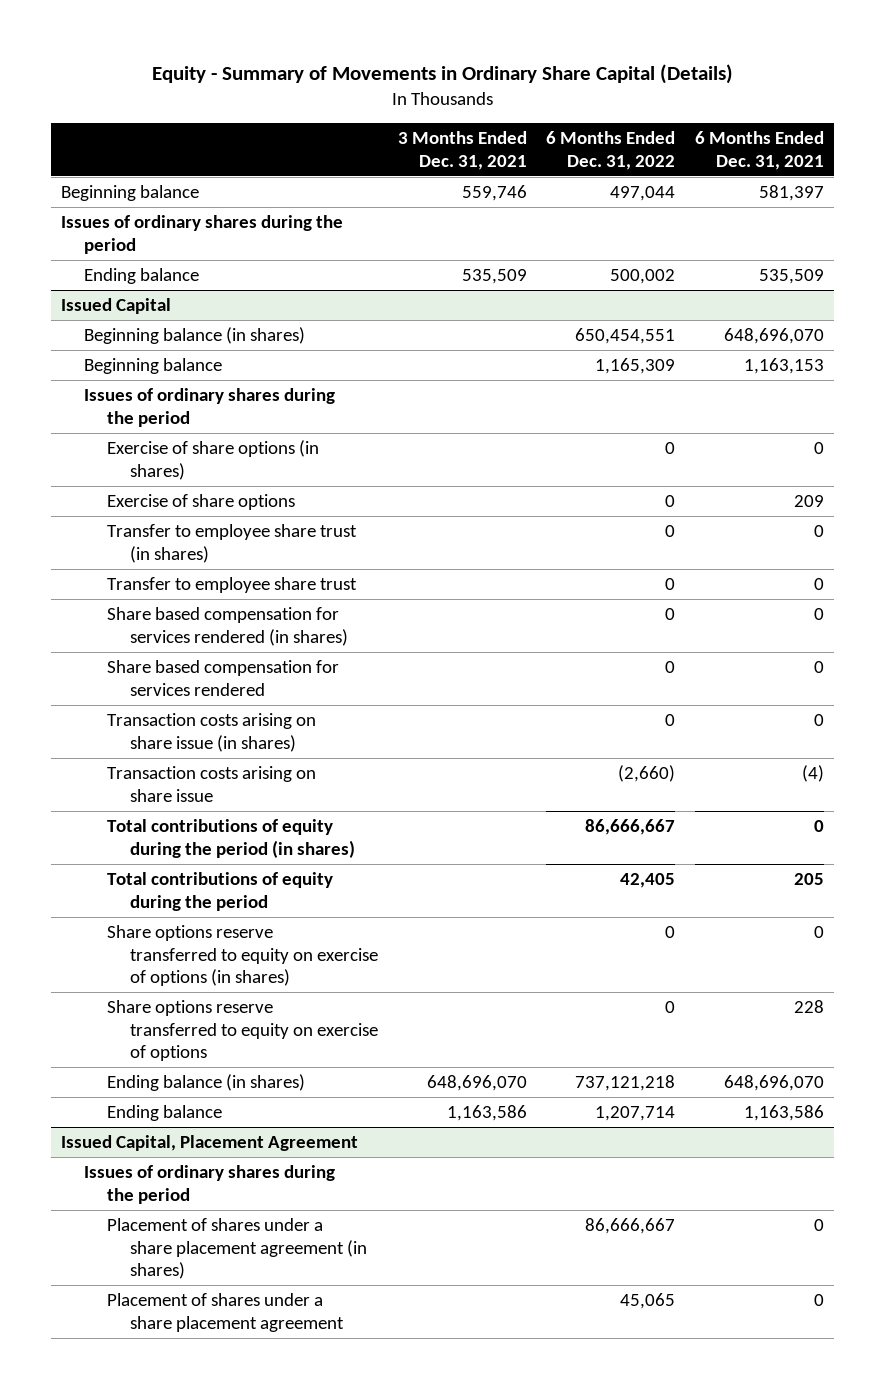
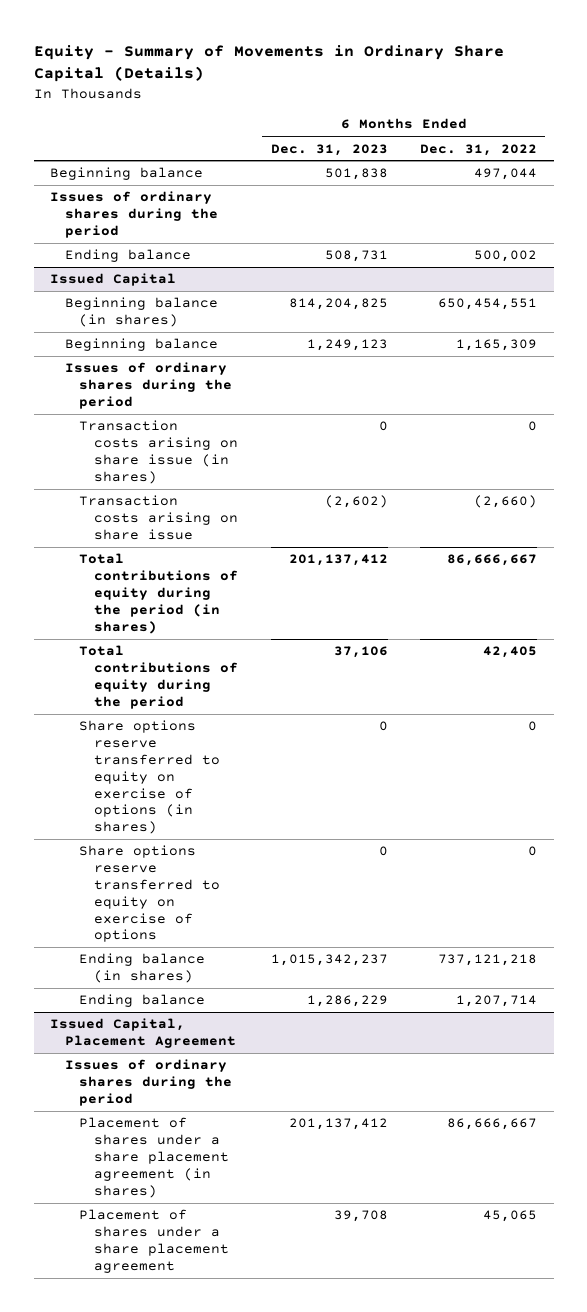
- | 3 Months Ended Dec. 31, 2021 | 6 Months Ended Dec. 31, 2022 | 6 Months Ended Dec. 31, 2021
+ | 6 Months Ended Dec. 31, 2023 | 6 Months Ended Dec. 31, 2022
@ Issued Capital
- Exercise of share options (in shares) | | 0 | 0
- Exercise of share options | | 0 | 209
- Transfer to employee share trust (in shares) | | 0 | 0
- Transfer to employee share trust | | 0 | 0
- Share based compensation for services rendered (in shares) | | 0 | 0
- Share based compensation for services rendered | | 0 | 0

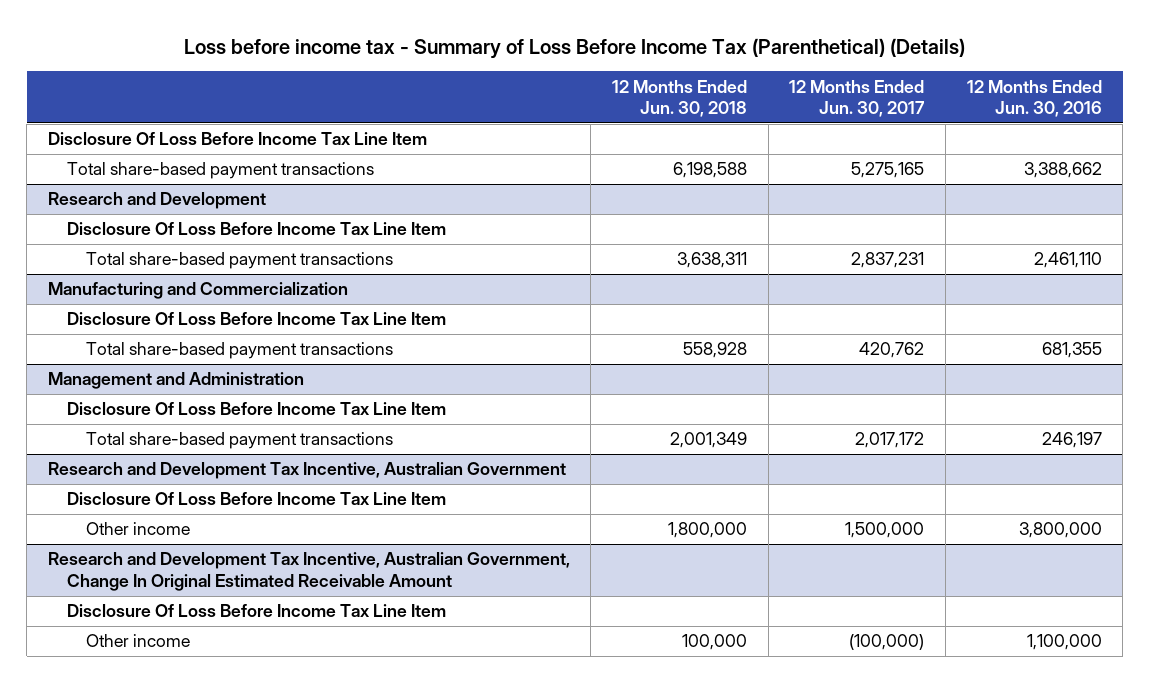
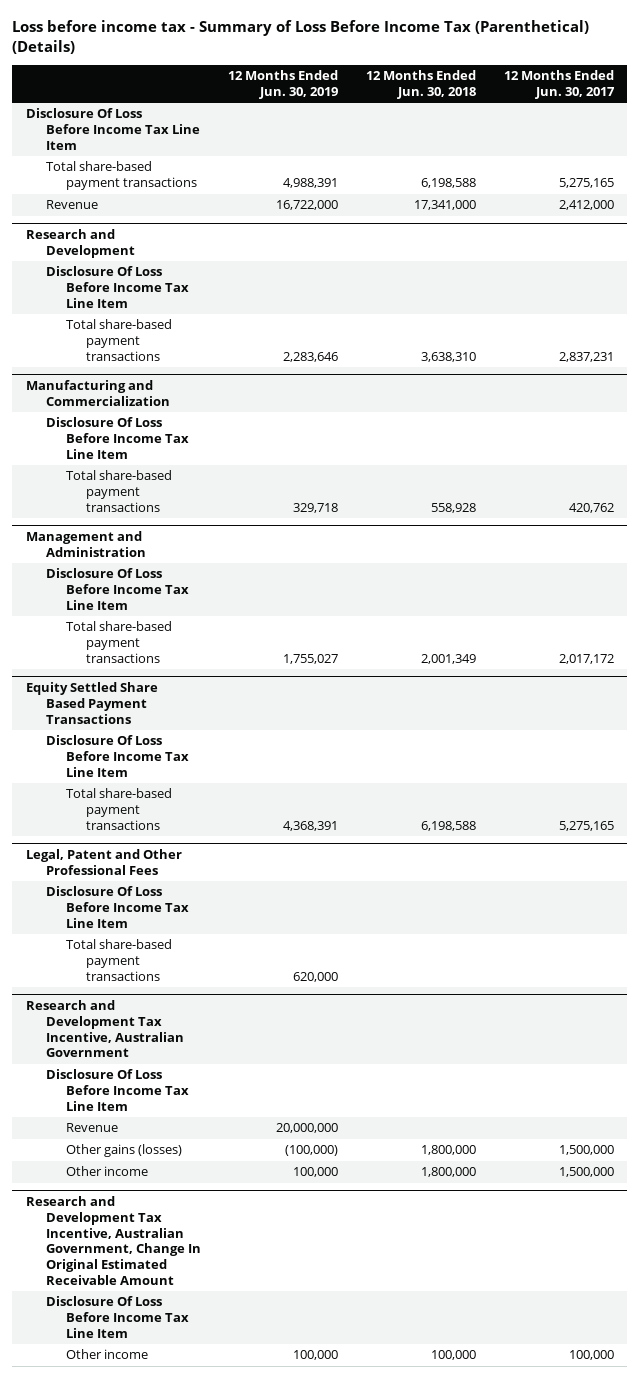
- | 12 Months Ended Jun. 30, 2018 | 12 Months Ended Jun. 30, 2017 | 12 Months Ended Jun. 30, 2016
+ | 12 Months Ended Jun. 30, 2019 | 12 Months Ended Jun. 30, 2018 | 12 Months Ended Jun. 30, 2017
+ Revenue | 16,722,000 | 17,341,000 | 2,412,000
@ Research and Development
- Total share-based payment transactions | 3,638,311 | 2,837,231 | 2,461,110
+ Total share-based payment transactions | 2,283,646 | 3,638,310 | 2,837,231
+ Equity Settled Share Based Payment Transactions
+ Disclosure Of Loss Before Income Tax Line Item
+ Total share-based payment transactions | 4,368,391 | 6,198,588 | 5,275,165
+ Legal, Patent and Other Professional Fees
+ Disclosure Of Loss Before Income Tax Line Item
+ Total share-based payment transactions | 620,000 | |
@ Research and Development Tax Incentive, Australian Government
+ Revenue | 20,000,000 | |
+ Other gains (losses) | (100,000) | 1,800,000 | 1,500,000
@ Research and Development Tax Incentive, Australian Government, Change In Original Estimated Receivable Amount
- Other income | 100,000 | (100,000) | 1,100,000
+ Other income | 100,000 | 100,000 | 100,000

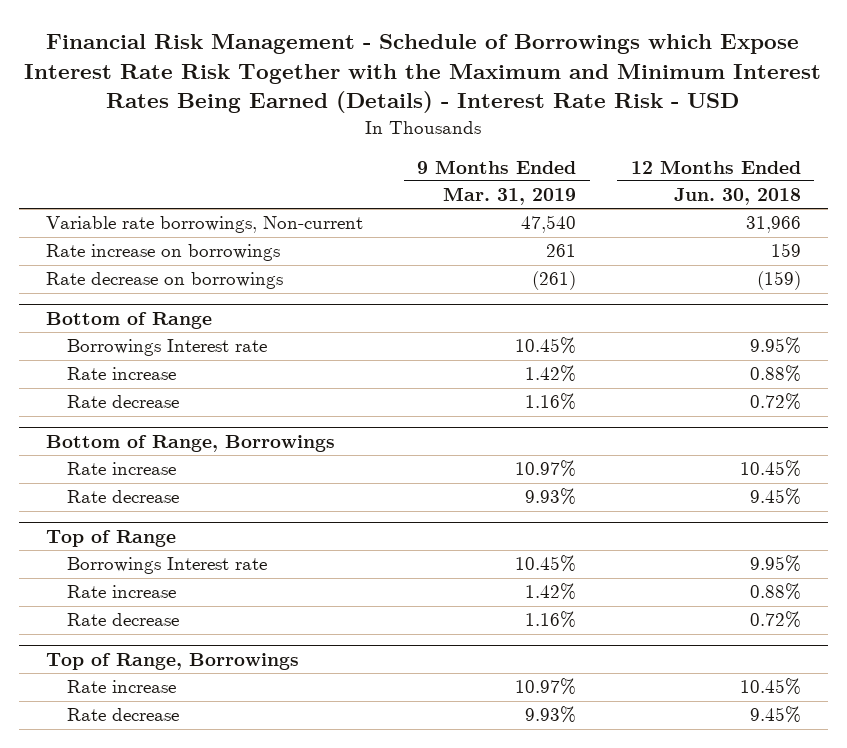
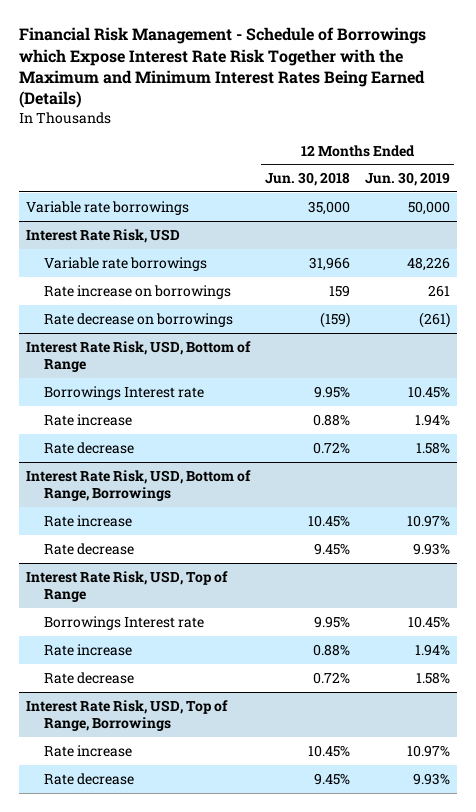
- Financial Risk Management - Schedule of Borrowings which Expose Interest Rate Risk Together with the Maximum and Minimum Interest Rates Being Earned (Details) - Interest Rate Risk - USD
+ Financial Risk Management - Schedule of Borrowings which Expose Interest Rate Risk Together with the Maximum and Minimum Interest Rates Being Earned (Details)
- | 9 Months Ended Mar. 31, 2019 | 12 Months Ended Jun. 30, 2018
+ | 12 Months Ended Jun. 30, 2018 | 12 Months Ended Jun. 30, 2019
- Variable rate borrowings, Non-current | 47,540 | 31,966
+ Variable rate borrowings | 35,000 | 50,000
+ Interest Rate Risk, USD
+ Variable rate borrowings | 31,966 | 48,226
- Bottom of Range
+ Interest Rate Risk, USD, Bottom of Range
- Bottom of Range, Borrowings
+ Interest Rate Risk, USD, Bottom of Range, Borrowings
- Top of Range
+ Interest Rate Risk, USD, Top of Range
- Top of Range, Borrowings
+ Interest Rate Risk, USD, Top of Range, Borrowings

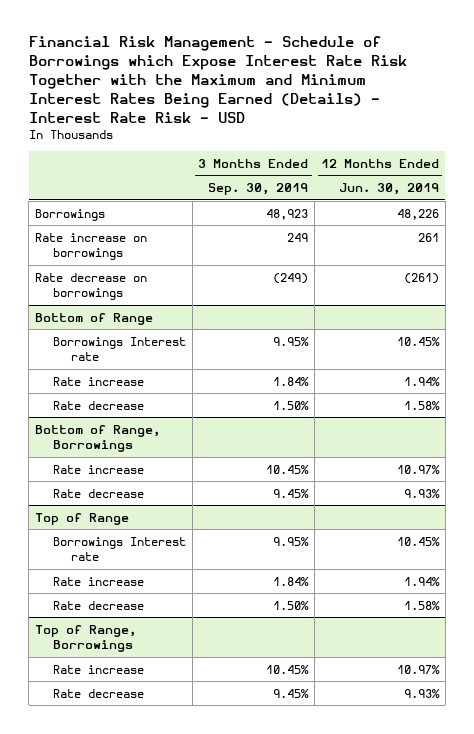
- Financial Risk Management - Schedule of Borrowings which Expose Interest Rate Risk Together with the Maximum and Minimum Interest Rates Being Earned (Details)
+ Financial Risk Management - Schedule of Borrowings which Expose Interest Rate Risk Together with the Maximum and Minimum Interest Rates Being Earned (Details) - Interest Rate Risk - USD
- | 12 Months Ended Jun. 30, 2018 | 12 Months Ended Jun. 30, 2019
+ | 3 Months Ended Sep. 30, 2019 | 12 Months Ended Jun. 30, 2019
- Variable rate borrowings | 35,000 | 50,000
- Interest Rate Risk, USD
- Variable rate borrowings | 31,966 | 48,226
+ Borrowings | 48,923 | 48,226
- Interest Rate Risk, USD, Bottom of Range
+ Bottom of Range
- Interest Rate Risk, USD, Bottom of Range, Borrowings
+ Bottom of Range, Borrowings
- Interest Rate Risk, USD, Top of Range
+ Top of Range
- Interest Rate Risk, USD, Top of Range, Borrowings
+ Top of Range, Borrowings

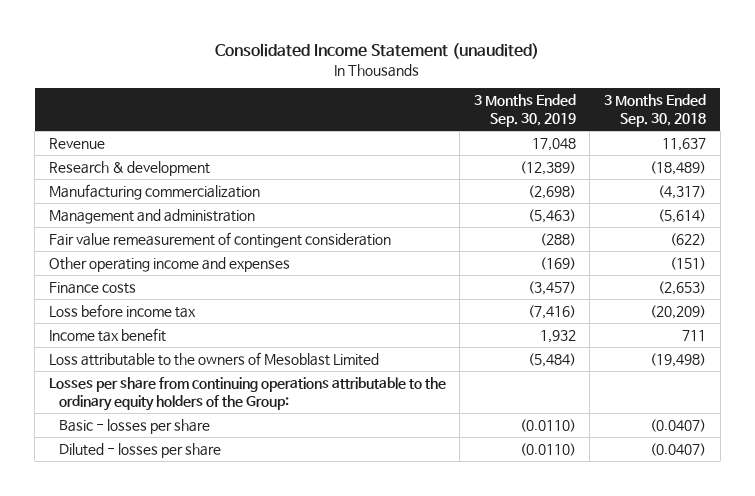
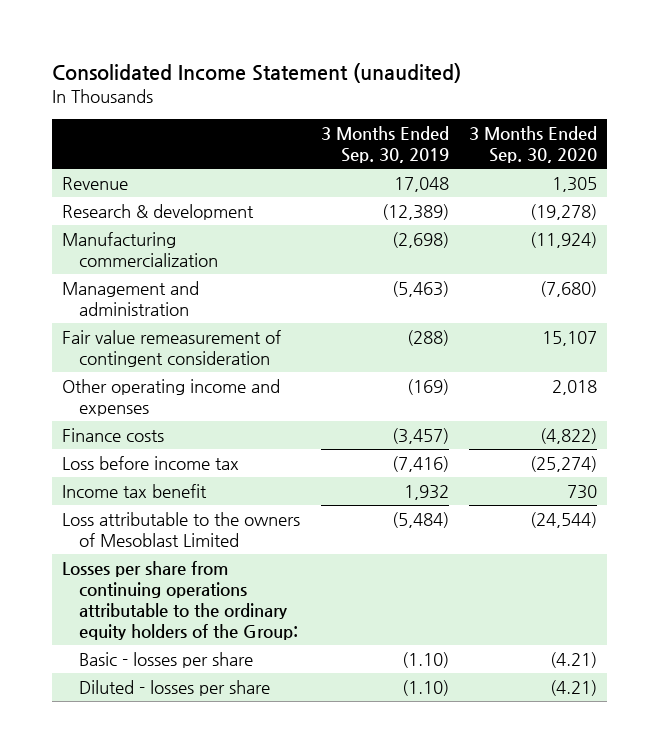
- | 3 Months Ended Sep. 30, 2019 | 3 Months Ended Sep. 30, 2018
+ | 3 Months Ended Sep. 30, 2019 | 3 Months Ended Sep. 30, 2020
- Basic - losses per share | (0.0110) | (0.0407)
- Diluted - losses per share | (0.0110) | (0.0407)
+ Basic - losses per share | (1.10) | (4.21)
+ Diluted - losses per share | (1.10) | (4.21)

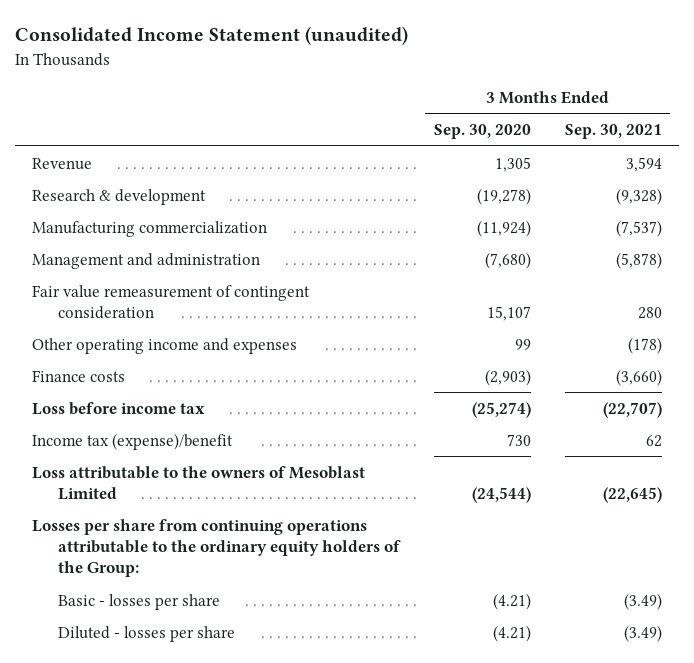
- | 3 Months Ended Sep. 30, 2019 | 3 Months Ended Sep. 30, 2020
+ | 3 Months Ended Sep. 30, 2020 | 3 Months Ended Sep. 30, 2021
- Other operating income and expenses | (169) | 2,018
- Finance costs | (3,457) | (4,822)
+ Other operating income and expenses | 99 | (178)
+ Finance costs | (2,903) | (3,660)
- Income tax benefit | 1,932 | 730
+ Income tax (expense)/benefit | 730 | 62

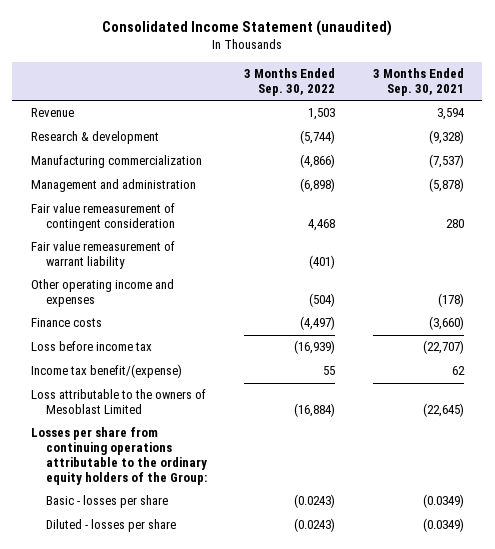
- | 3 Months Ended Sep. 30, 2020 | 3 Months Ended Sep. 30, 2021
+ | 3 Months Ended Sep. 30, 2022 | 3 Months Ended Sep. 30, 2021
+ Fair value remeasurement of warrant liability | (401) |
- Income tax (expense)/benefit | 730 | 62
+ Income tax benefit/(expense) | 55 | 62
- Basic - losses per share | (4.21) | (3.49)
- Diluted - losses per share | (4.21) | (3.49)
+ Basic - losses per share | (0.0243) | (0.0349)
+ Diluted - losses per share | (0.0243) | (0.0349)

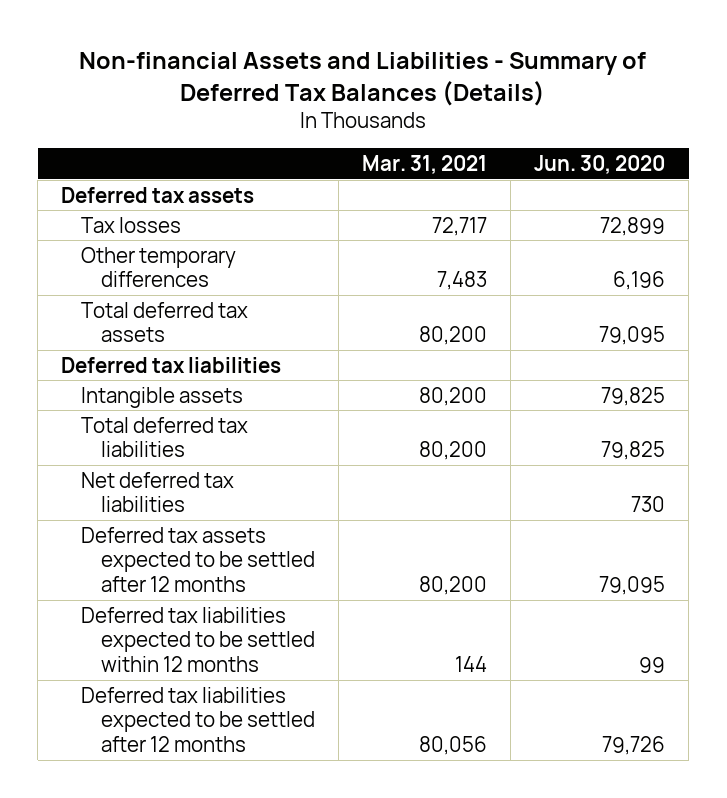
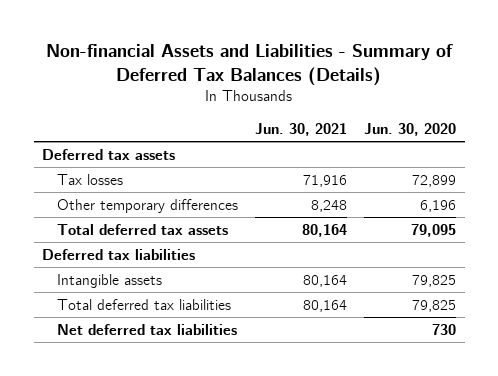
- | Mar. 31, 2021 | Jun. 30, 2020
+ | Jun. 30, 2021 | Jun. 30, 2020
- Deferred tax assets expected to be settled after 12 months | 80,200 | 79,095
- Deferred tax liabilities expected to be settled within 12 months | 144 | 99
- Deferred tax liabilities expected to be settled after 12 months | 80,056 | 79,726

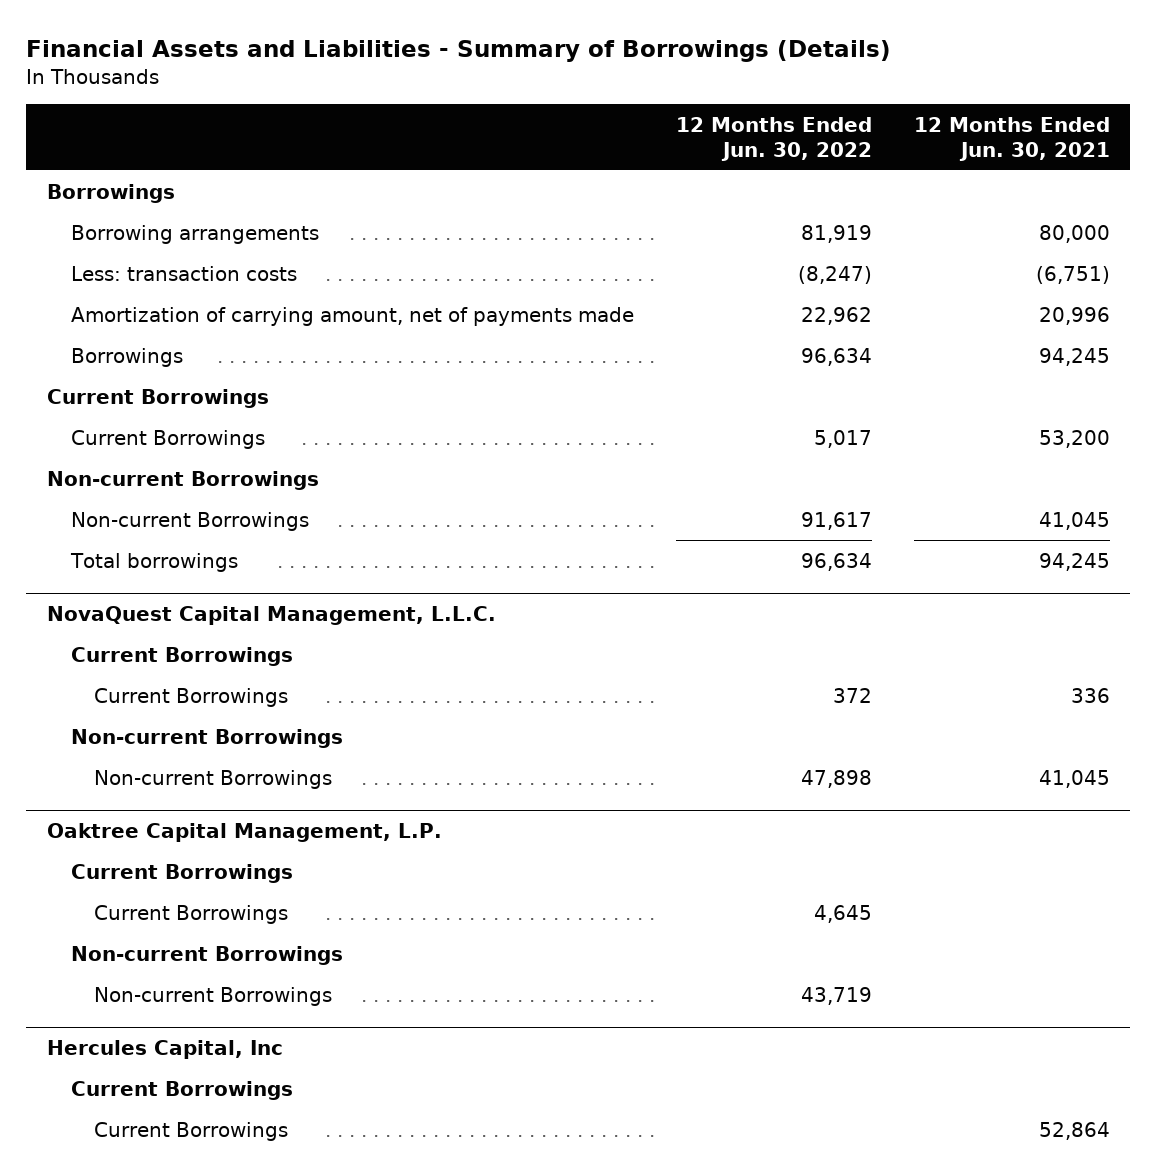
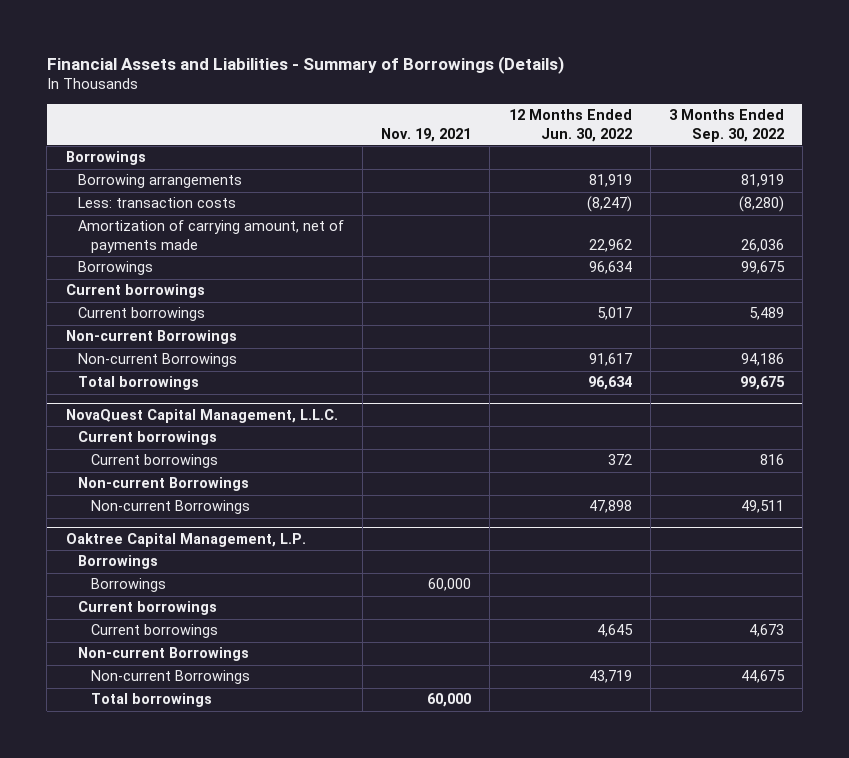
- | 12 Months Ended Jun. 30, 2022 | 12 Months Ended Jun. 30, 2021
+ | Nov. 19, 2021 | 12 Months Ended Jun. 30, 2022 | 3 Months Ended Sep. 30, 2022
- Current Borrowings
- Current Borrowings | 5,017 | 53,200
+ Current borrowings
+ Current borrowings | | 5,017 | 5,489
@ NovaQuest Capital Management, L.L.C.
- Current Borrowings
- Current Borrowings | 372 | 336
+ Current borrowings
+ Current borrowings | | 372 | 816
@ Oaktree Capital Management, L.P.
- Current Borrowings
- Current Borrowings | 4,645 |
+ Borrowings
+ Borrowings | 60,000 | |
+ Current borrowings
+ Current borrowings | | 4,645 | 4,673
- Hercules Capital, Inc
- Current Borrowings
- Current Borrowings | | 52,864
@ Oaktree Capital Management, L.P.
+ Total borrowings | 60,000 | |

